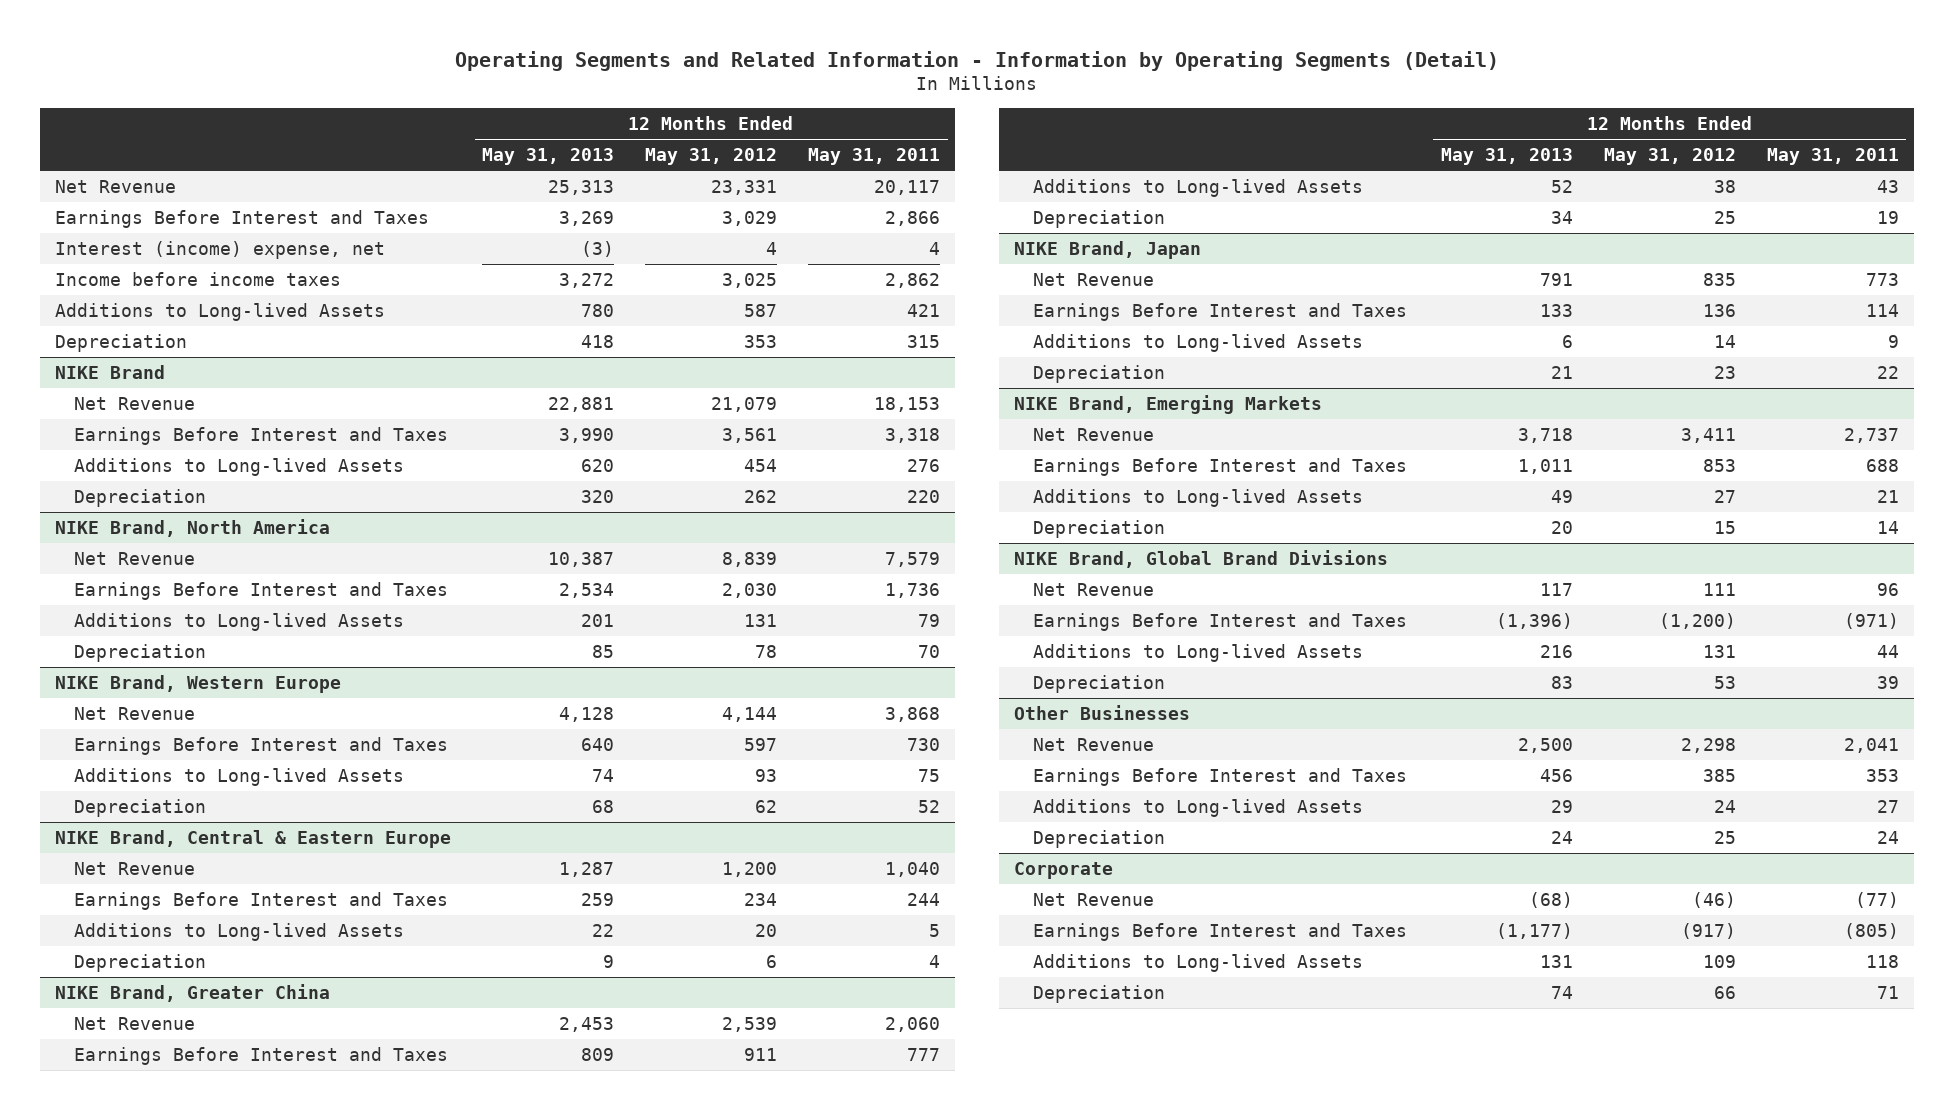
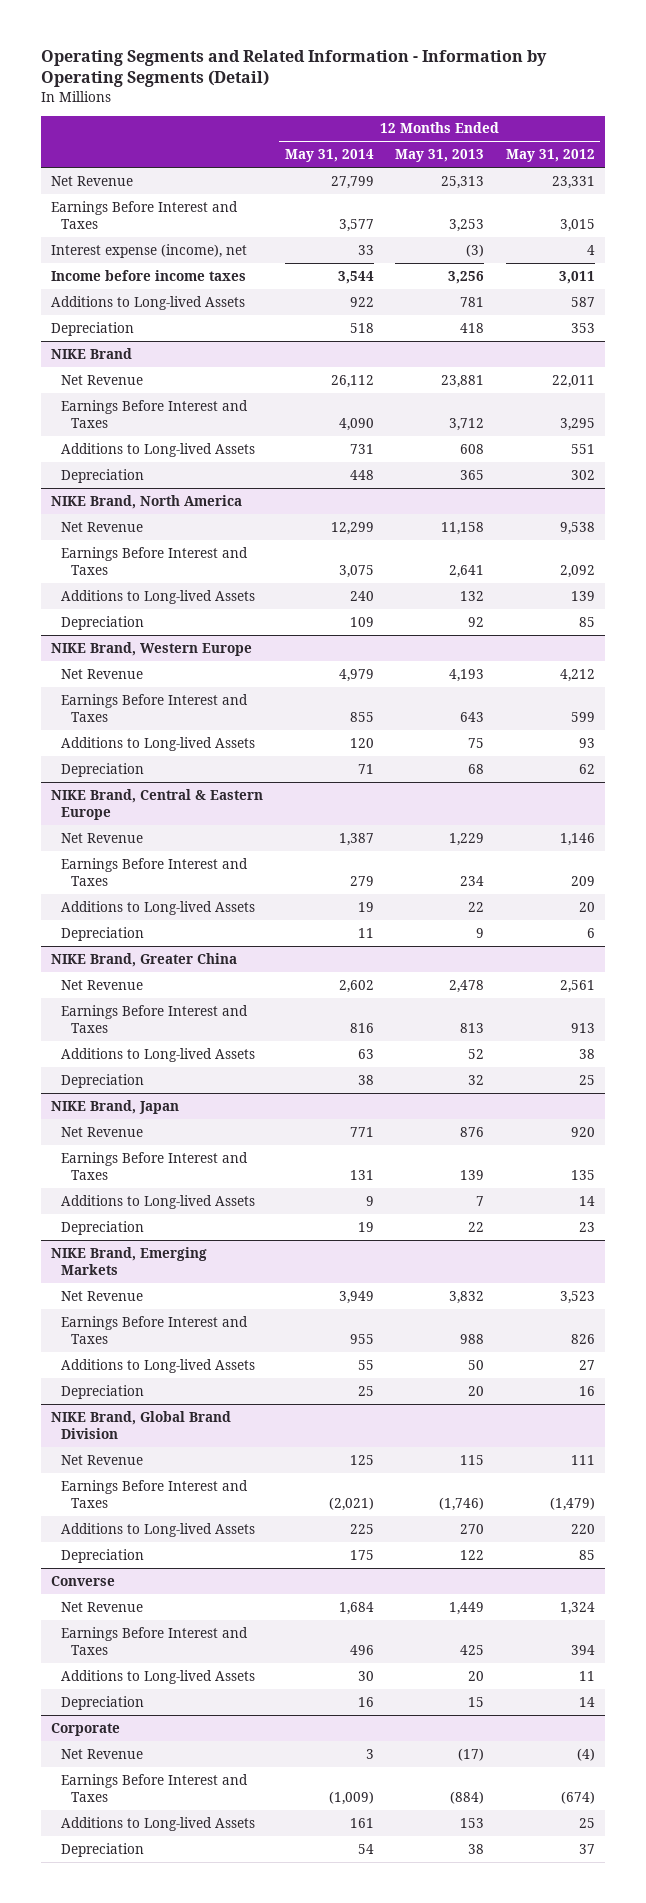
- | 12 Months Ended May 31, 2013 | 12 Months Ended May 31, 2012 | 12 Months Ended May 31, 2011
+ | 12 Months Ended May 31, 2014 | 12 Months Ended May 31, 2013 | 12 Months Ended May 31, 2012
- Earnings Before Interest and Taxes | 3,269 | 3,029 | 2,866
- Interest (income) expense, net | (3) | 4 | 4
- Income before income taxes | 3,272 | 3,025 | 2,862
- Additions to Long-lived Assets | 780 | 587 | 421
+ Earnings Before Interest and Taxes | 3,577 | 3,253 | 3,015
+ Interest expense (income), net | 33 | (3) | 4
+ Income before income taxes | 3,544 | 3,256 | 3,011
+ Additions to Long-lived Assets | 922 | 781 | 587
@ NIKE Brand
- Net Revenue | 22,881 | 21,079 | 18,153
- Earnings Before Interest and Taxes | 3,990 | 3,561 | 3,318
- Additions to Long-lived Assets | 620 | 454 | 276
- Depreciation | 320 | 262 | 220
+ Net Revenue | 26,112 | 23,881 | 22,011
+ Earnings Before Interest and Taxes | 4,090 | 3,712 | 3,295
+ Additions to Long-lived Assets | 731 | 608 | 551
+ Depreciation | 448 | 365 | 302
@ NIKE Brand, North America
- Net Revenue | 10,387 | 8,839 | 7,579
- Earnings Before Interest and Taxes | 2,534 | 2,030 | 1,736
- Additions to Long-lived Assets | 201 | 131 | 79
- Depreciation | 85 | 78 | 70
+ Net Revenue | 12,299 | 11,158 | 9,538
+ Earnings Before Interest and Taxes | 3,075 | 2,641 | 2,092
+ Additions to Long-lived Assets | 240 | 132 | 139
+ Depreciation | 109 | 92 | 85
@ NIKE Brand, Western Europe
- Net Revenue | 4,128 | 4,144 | 3,868
- Earnings Before Interest and Taxes | 640 | 597 | 730
- Additions to Long-lived Assets | 74 | 93 | 75
+ Net Revenue | 4,979 | 4,193 | 4,212
+ Earnings Before Interest and Taxes | 855 | 643 | 599
+ Additions to Long-lived Assets | 120 | 75 | 93
@ NIKE Brand, Central & Eastern Europe
- Net Revenue | 1,287 | 1,200 | 1,040
- Earnings Before Interest and Taxes | 259 | 234 | 244
+ Net Revenue | 1,387 | 1,229 | 1,146
+ Earnings Before Interest and Taxes | 279 | 234 | 209
@ NIKE Brand, Greater China
- Net Revenue | 2,453 | 2,539 | 2,060
- Earnings Before Interest and Taxes | 809 | 911 | 777
+ Net Revenue | 2,602 | 2,478 | 2,561
+ Earnings Before Interest and Taxes | 816 | 813 | 913
- Depreciation | 34 | 25 | 19
+ Depreciation | 38 | 32 | 25
@ NIKE Brand, Japan
- Net Revenue | 791 | 835 | 773
- Earnings Before Interest and Taxes | 133 | 136 | 114
- Additions to Long-lived Assets | 6 | 14 | 9
- Depreciation | 21 | 23 | 22
+ Net Revenue | 771 | 876 | 920
+ Earnings Before Interest and Taxes | 131 | 139 | 135
+ Additions to Long-lived Assets | 9 | 7 | 14
+ Depreciation | 19 | 22 | 23
@ NIKE Brand, Emerging Markets
- Net Revenue | 3,718 | 3,411 | 2,737
- Earnings Before Interest and Taxes | 1,011 | 853 | 688
- Additions to Long-lived Assets | 49 | 27 | 21
- Depreciation | 20 | 15 | 14
- NIKE Brand, Global Brand Divisions
- Net Revenue | 117 | 111 | 96
- Earnings Before Interest and Taxes | (1,396) | (1,200) | (971)
- Additions to Long-lived Assets | 216 | 131 | 44
- Depreciation | 83 | 53 | 39
- Other Businesses
- Net Revenue | 2,500 | 2,298 | 2,041
- Earnings Before Interest and Taxes | 456 | 385 | 353
- Additions to Long-lived Assets | 29 | 24 | 27
- Depreciation | 24 | 25 | 24
@ NIKE Brand, Emerging Markets
+ Net Revenue | 3,949 | 3,832 | 3,523
+ Earnings Before Interest and Taxes | 955 | 988 | 826
+ Additions to Long-lived Assets | 55 | 50 | 27
+ Depreciation | 25 | 20 | 16
+ NIKE Brand, Global Brand Division
+ Net Revenue | 125 | 115 | 111
+ Earnings Before Interest and Taxes | (2,021) | (1,746) | (1,479)
+ Additions to Long-lived Assets | 225 | 270 | 220
+ Depreciation | 175 | 122 | 85
+ Converse
+ Net Revenue | 1,684 | 1,449 | 1,324
+ Earnings Before Interest and Taxes | 496 | 425 | 394
+ Additions to Long-lived Assets | 30 | 20 | 11
+ Depreciation | 16 | 15 | 14
@ Corporate
- Net Revenue | (68) | (46) | (77)
- Earnings Before Interest and Taxes | (1,177) | (917) | (805)
- Additions to Long-lived Assets | 131 | 109 | 118
- Depreciation | 74 | 66 | 71
+ Net Revenue | 3 | (17) | (4)
+ Earnings Before Interest and Taxes | (1,009) | (884) | (674)
+ Additions to Long-lived Assets | 161 | 153 | 25
+ Depreciation | 54 | 38 | 37

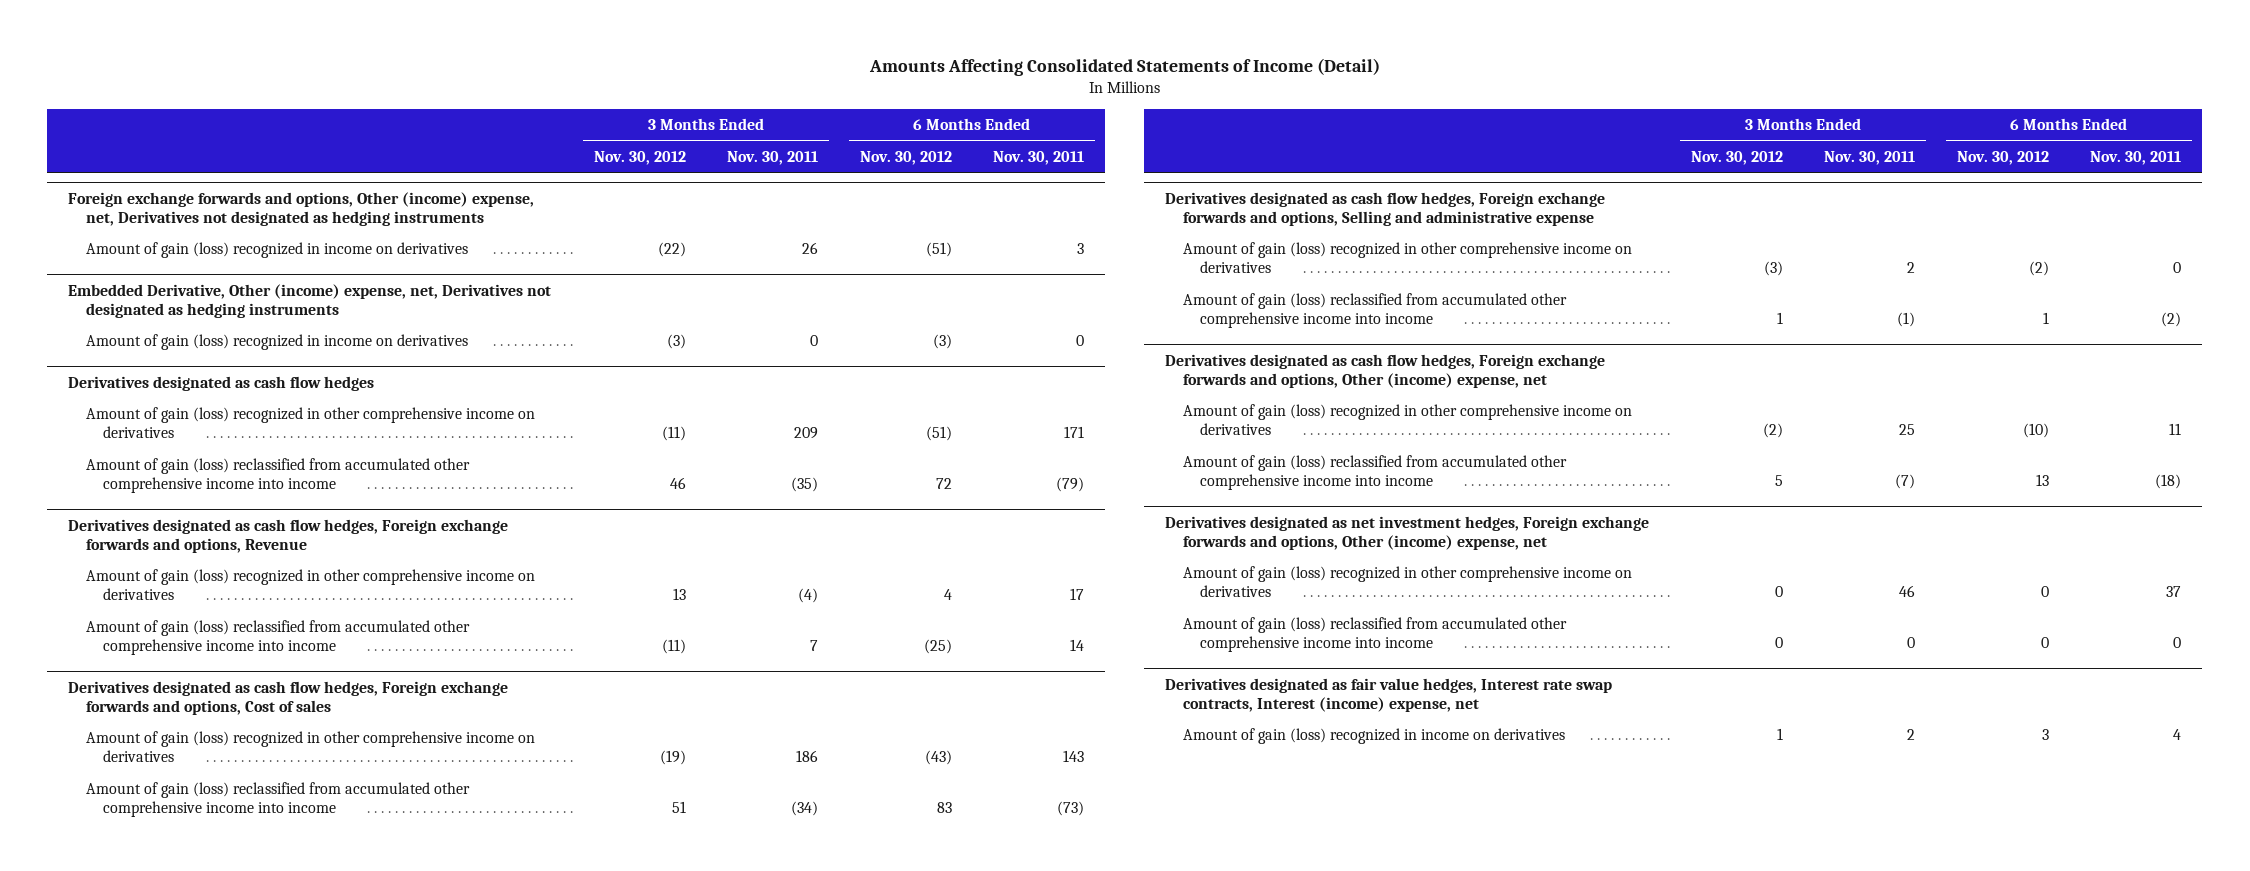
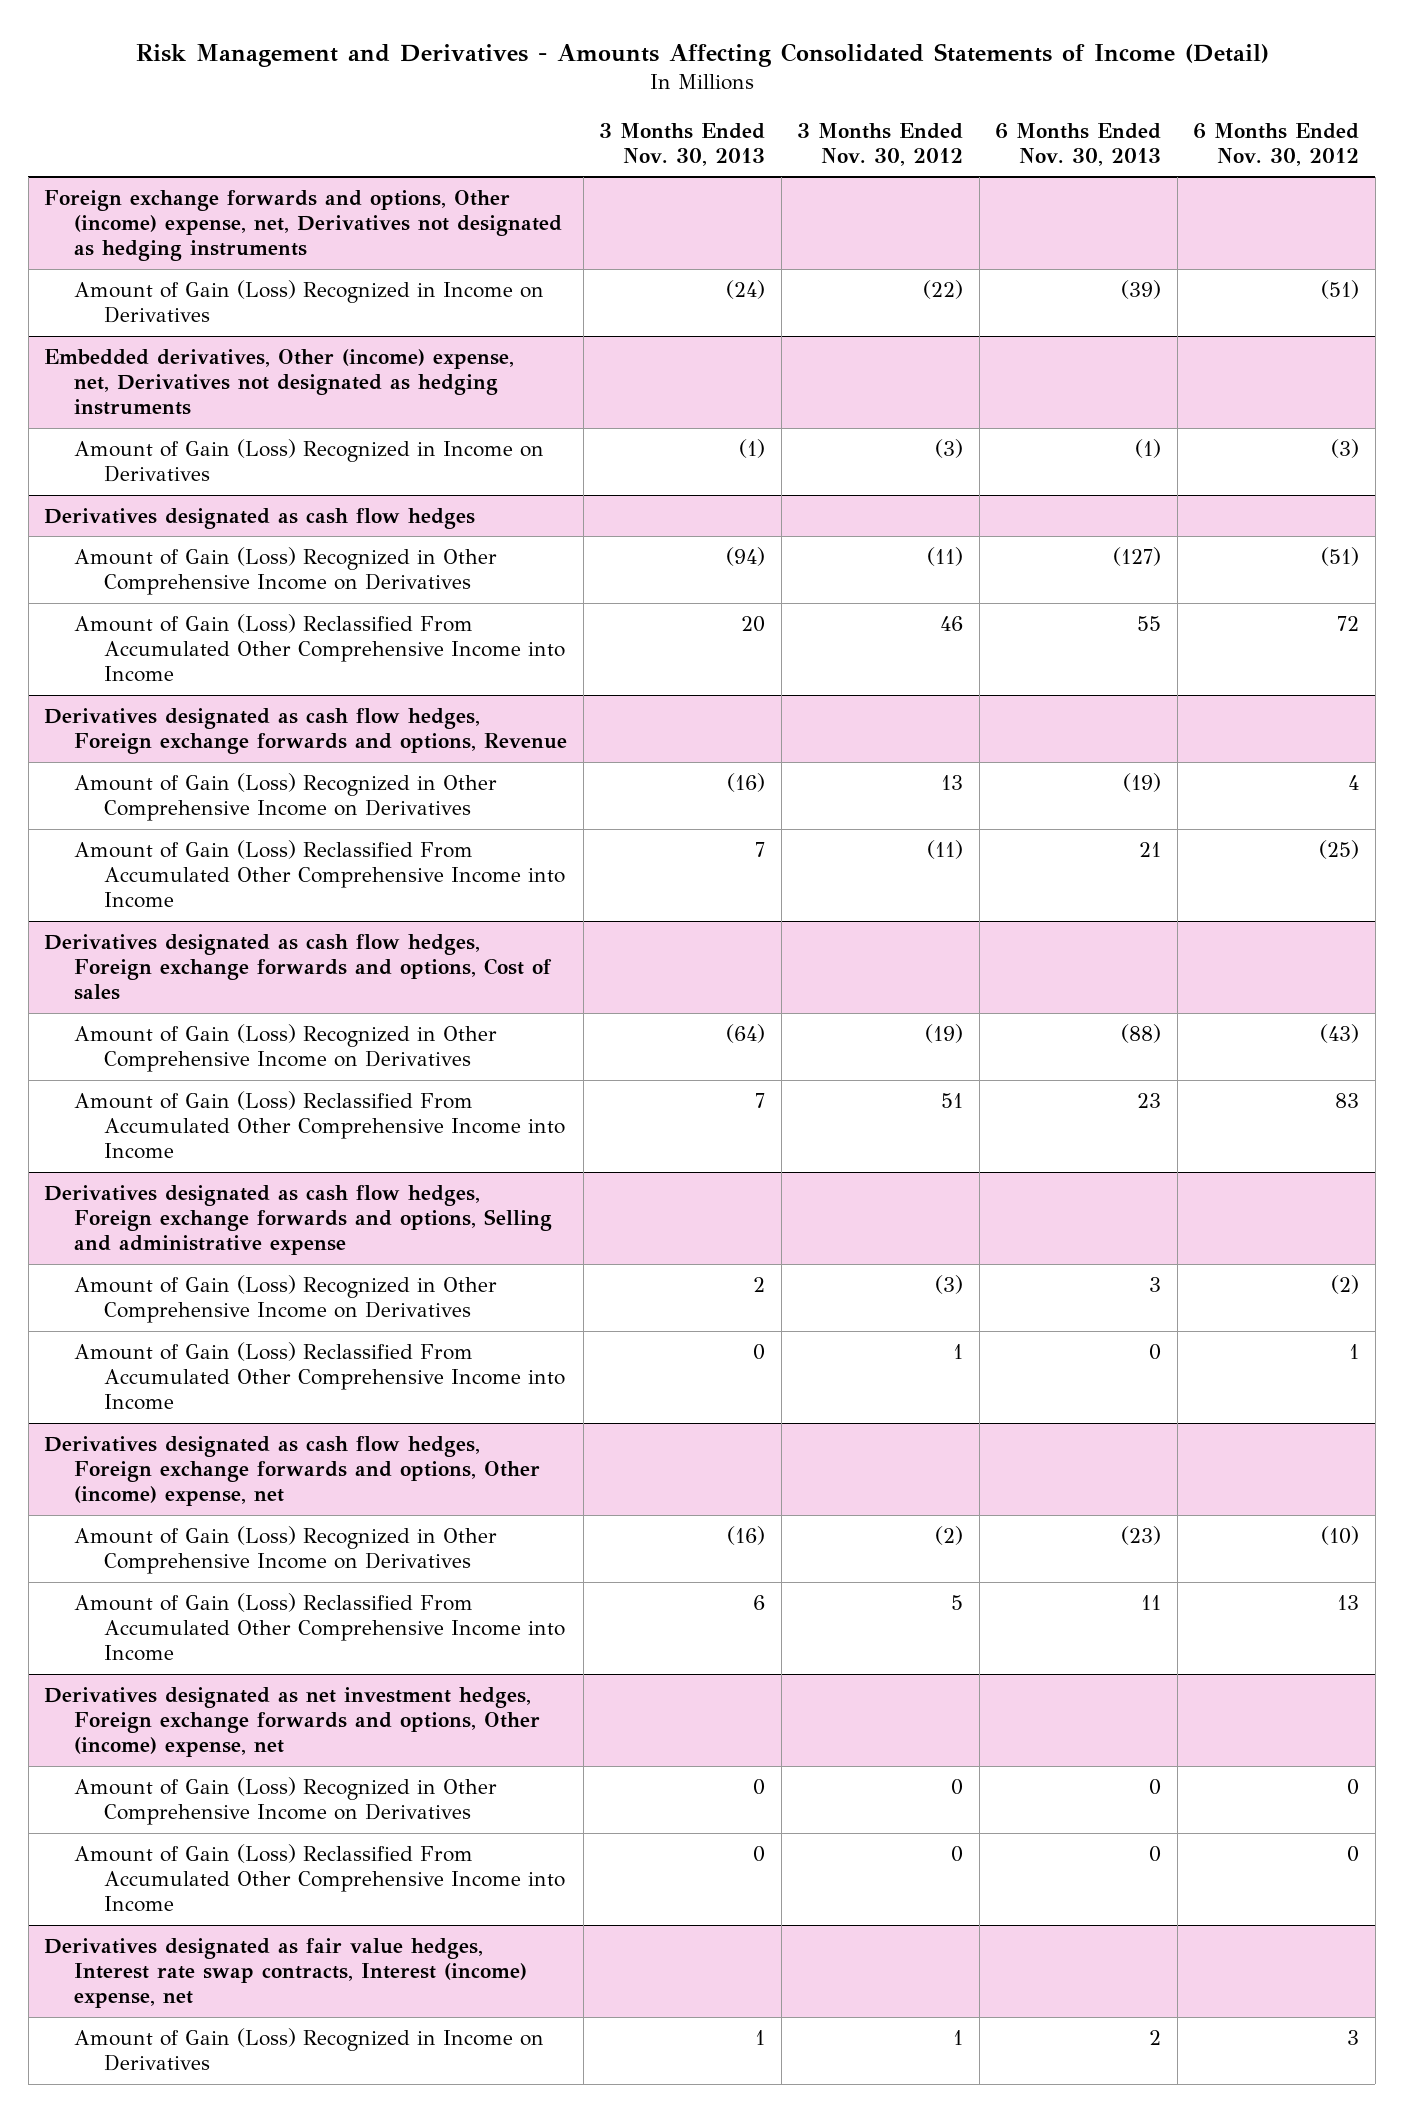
- Amounts Affecting Consolidated Statements of Income (Detail)
+ Risk Management and Derivatives - Amounts Affecting Consolidated Statements of Income (Detail)
- | 3 Months Ended Nov. 30, 2012 | 3 Months Ended Nov. 30, 2011 | 6 Months Ended Nov. 30, 2012 | 6 Months Ended Nov. 30, 2011
+ | 3 Months Ended Nov. 30, 2013 | 3 Months Ended Nov. 30, 2012 | 6 Months Ended Nov. 30, 2013 | 6 Months Ended Nov. 30, 2012
@ Foreign exchange forwards and options, Other (income) expense, net, Derivatives not designated as hedging instruments
- Amount of gain (loss) recognized in income on derivatives | (22) | 26 | (51) | 3
- Embedded Derivative, Other (income) expense, net, Derivatives not designated as hedging instruments
- Amount of gain (loss) recognized in income on derivatives | (3) | 0 | (3) | 0
@ Foreign exchange forwards and options, Other (income) expense, net, Derivatives not designated as hedging instruments
+ Amount of Gain (Loss) Recognized in Income on Derivatives | (24) | (22) | (39) | (51)
+ Embedded derivatives, Other (income) expense, net, Derivatives not designated as hedging instruments
+ Amount of Gain (Loss) Recognized in Income on Derivatives | (1) | (3) | (1) | (3)
@ Derivatives designated as cash flow hedges
- Amount of gain (loss) recognized in other comprehensive income on derivatives | (11) | 209 | (51) | 171
- Amount of gain (loss) reclassified from accumulated other comprehensive income into income | 46 | (35) | 72 | (79)
+ Amount of Gain (Loss) Recognized in Other Comprehensive Income on Derivatives | (94) | (11) | (127) | (51)
+ Amount of Gain (Loss) Reclassified From Accumulated Other Comprehensive Income into Income | 20 | 46 | 55 | 72
@ Derivatives designated as cash flow hedges, Foreign exchange forwards and options, Revenue
- Amount of gain (loss) recognized in other comprehensive income on derivatives | 13 | (4) | 4 | 17
- Amount of gain (loss) reclassified from accumulated other comprehensive income into income | (11) | 7 | (25) | 14
+ Amount of Gain (Loss) Recognized in Other Comprehensive Income on Derivatives | (16) | 13 | (19) | 4
+ Amount of Gain (Loss) Reclassified From Accumulated Other Comprehensive Income into Income | 7 | (11) | 21 | (25)
@ Derivatives designated as cash flow hedges, Foreign exchange forwards and options, Cost of sales
- Amount of gain (loss) recognized in other comprehensive income on derivatives | (19) | 186 | (43) | 143
- Amount of gain (loss) reclassified from accumulated other comprehensive income into income | 51 | (34) | 83 | (73)
+ Amount of Gain (Loss) Recognized in Other Comprehensive Income on Derivatives | (64) | (19) | (88) | (43)
+ Amount of Gain (Loss) Reclassified From Accumulated Other Comprehensive Income into Income | 7 | 51 | 23 | 83
@ Derivatives designated as cash flow hedges, Foreign exchange forwards and options, Selling and administrative expense
- Amount of gain (loss) recognized in other comprehensive income on derivatives | (3) | 2 | (2) | 0
- Amount of gain (loss) reclassified from accumulated other comprehensive income into income | 1 | (1) | 1 | (2)
+ Amount of Gain (Loss) Recognized in Other Comprehensive Income on Derivatives | 2 | (3) | 3 | (2)
+ Amount of Gain (Loss) Reclassified From Accumulated Other Comprehensive Income into Income | 0 | 1 | 0 | 1
@ Derivatives designated as cash flow hedges, Foreign exchange forwards and options, Other (income) expense, net
- Amount of gain (loss) recognized in other comprehensive income on derivatives | (2) | 25 | (10) | 11
- Amount of gain (loss) reclassified from accumulated other comprehensive income into income | 5 | (7) | 13 | (18)
+ Amount of Gain (Loss) Recognized in Other Comprehensive Income on Derivatives | (16) | (2) | (23) | (10)
+ Amount of Gain (Loss) Reclassified From Accumulated Other Comprehensive Income into Income | 6 | 5 | 11 | 13
@ Derivatives designated as net investment hedges, Foreign exchange forwards and options, Other (income) expense, net
- Amount of gain (loss) recognized in other comprehensive income on derivatives | 0 | 46 | 0 | 37
- Amount of gain (loss) reclassified from accumulated other comprehensive income into income | 0 | 0 | 0 | 0
+ Amount of Gain (Loss) Recognized in Other Comprehensive Income on Derivatives | 0 | 0 | 0 | 0
+ Amount of Gain (Loss) Reclassified From Accumulated Other Comprehensive Income into Income | 0 | 0 | 0 | 0
@ Derivatives designated as fair value hedges, Interest rate swap contracts, Interest (income) expense, net
- Amount of gain (loss) recognized in income on derivatives | 1 | 2 | 3 | 4
+ Amount of Gain (Loss) Recognized in Income on Derivatives | 1 | 1 | 2 | 3

